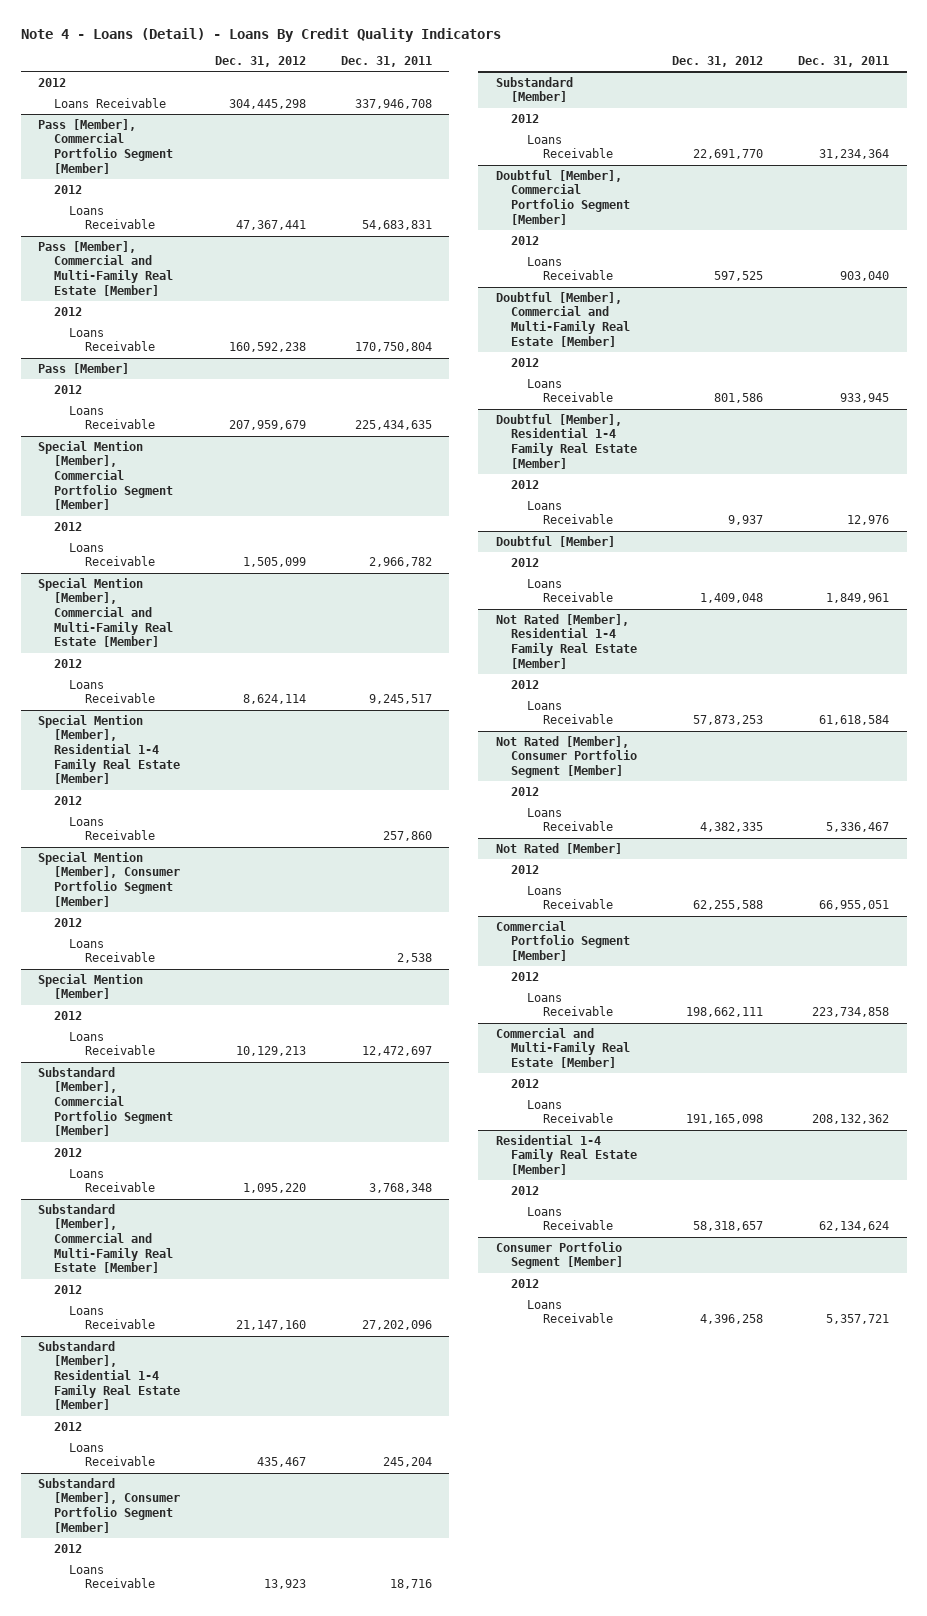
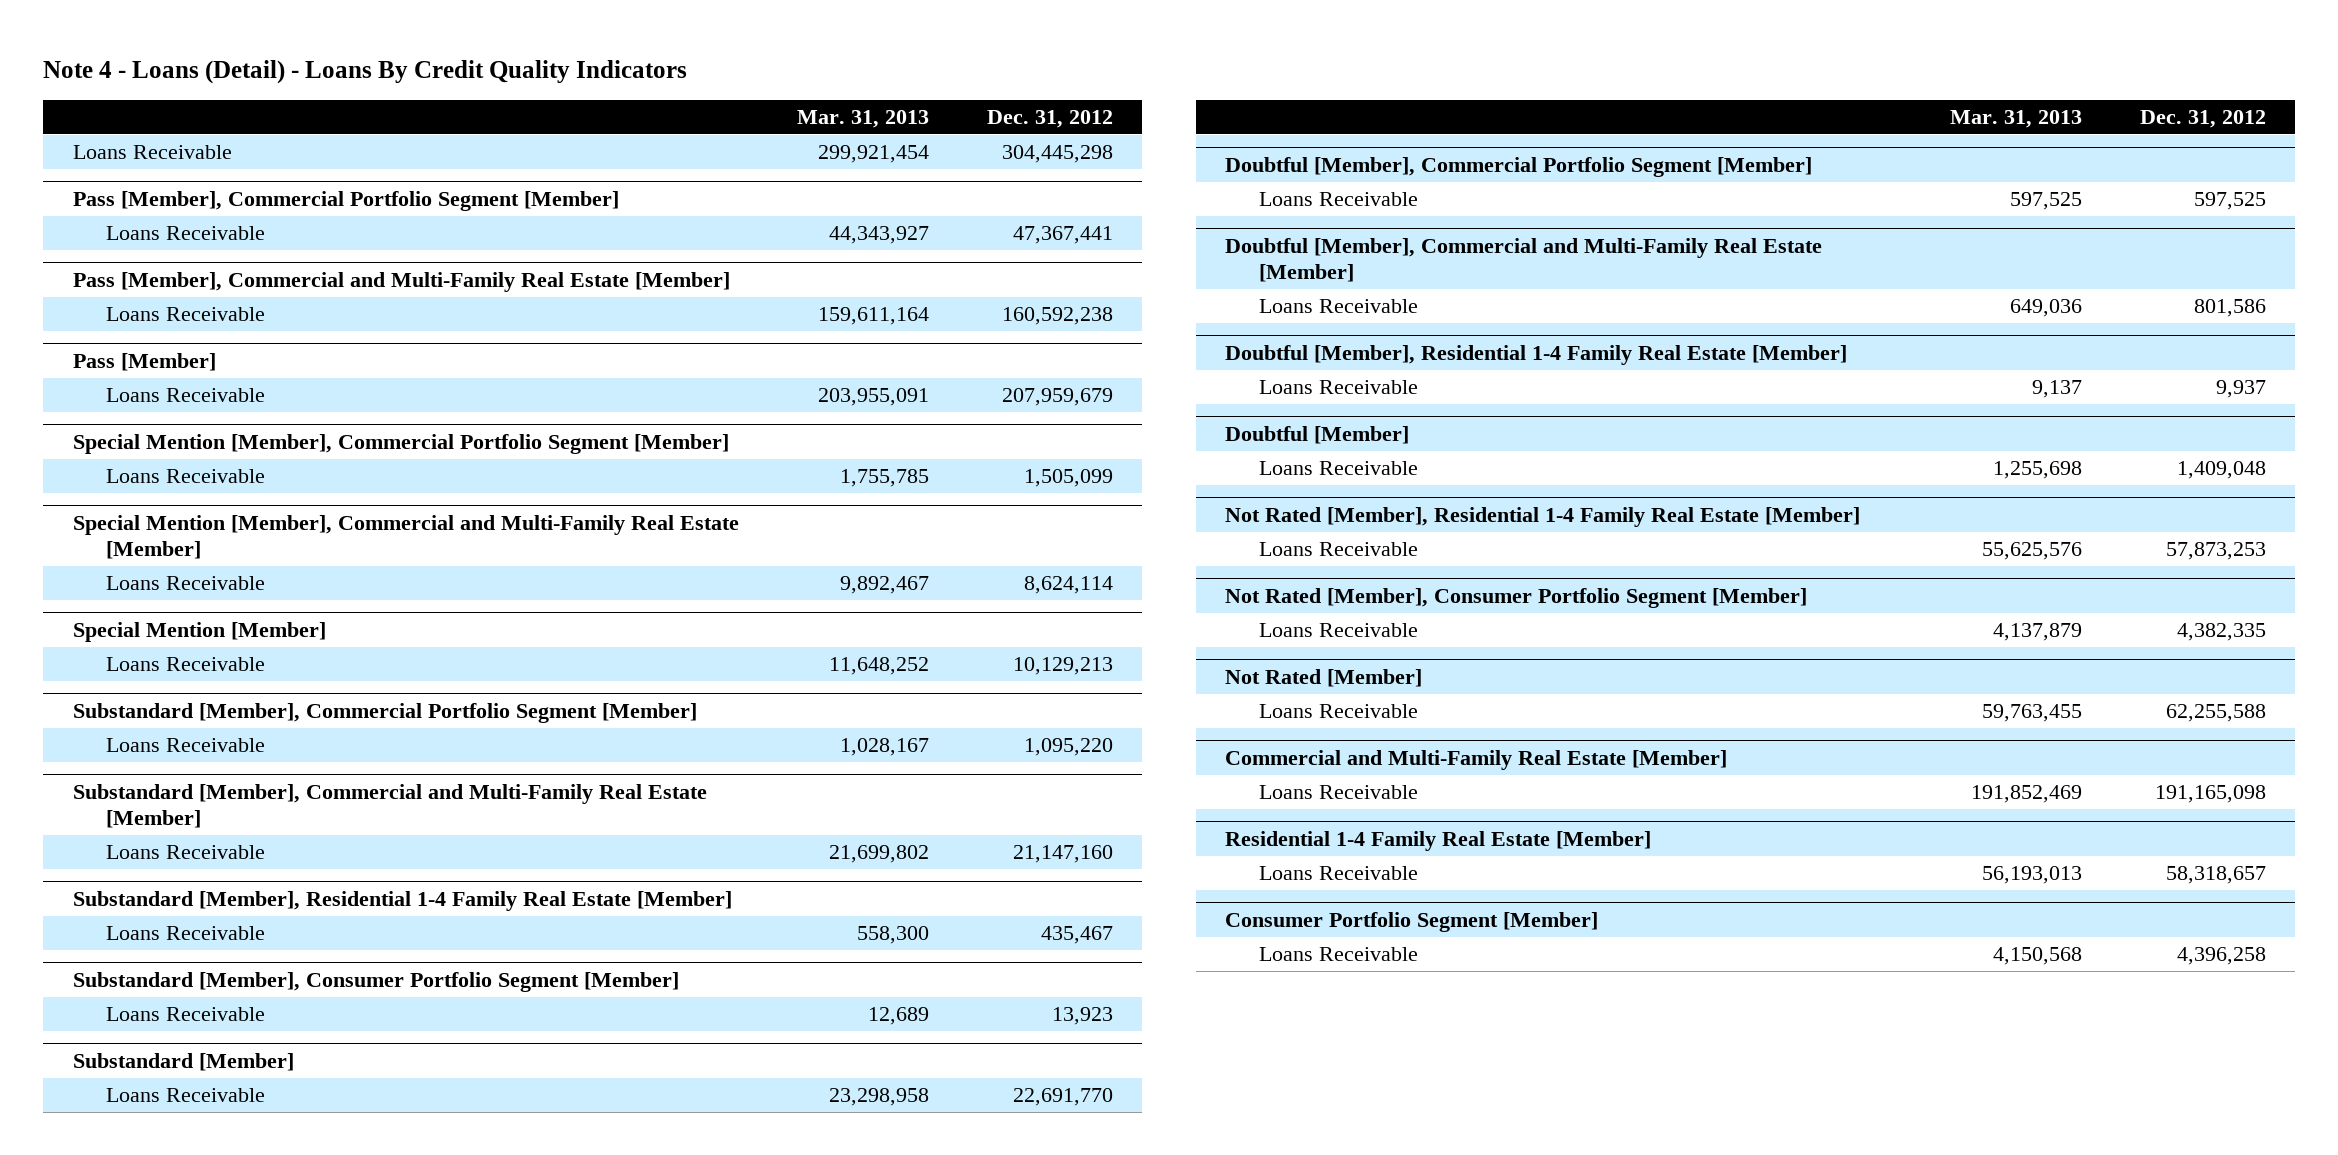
- | Dec. 31, 2012 | Dec. 31, 2011
+ | Mar. 31, 2013 | Dec. 31, 2012
- 2012
@ Pass [Member], Commercial Portfolio Segment [Member]
- 2012
@ Pass [Member], Commercial and Multi-Family Real Estate [Member]
- 2012
@ Pass [Member]
- 2012
@ Special Mention [Member], Commercial Portfolio Segment [Member]
- 2012
@ Special Mention [Member], Commercial and Multi-Family Real Estate [Member]
- 2012
- Special Mention [Member], Residential 1-4 Family Real Estate [Member]
- 2012
- Loans Receivable | | 257,860
- Special Mention [Member], Consumer Portfolio Segment [Member]
- 2012
- Loans Receivable | | 2,538
@ Special Mention [Member]
- 2012
@ Substandard [Member], Commercial Portfolio Segment [Member]
- 2012
@ Substandard [Member], Commercial and Multi-Family Real Estate [Member]
- 2012
@ Substandard [Member], Residential 1-4 Family Real Estate [Member]
- 2012
@ Substandard [Member], Consumer Portfolio Segment [Member]
- 2012
@ Substandard [Member]
- 2012
@ Doubtful [Member], Commercial Portfolio Segment [Member]
- 2012
@ Doubtful [Member], Commercial and Multi-Family Real Estate [Member]
- 2012
@ Doubtful [Member], Residential 1-4 Family Real Estate [Member]
- 2012
@ Doubtful [Member]
- 2012
@ Not Rated [Member], Residential 1-4 Family Real Estate [Member]
- 2012
@ Not Rated [Member], Consumer Portfolio Segment [Member]
- 2012
@ Not Rated [Member]
- 2012
- Commercial Portfolio Segment [Member]
- 2012
- Loans Receivable | 198,662,111 | 223,734,858
@ Commercial and Multi-Family Real Estate [Member]
- 2012
@ Residential 1-4 Family Real Estate [Member]
- 2012
@ Consumer Portfolio Segment [Member]
- 2012

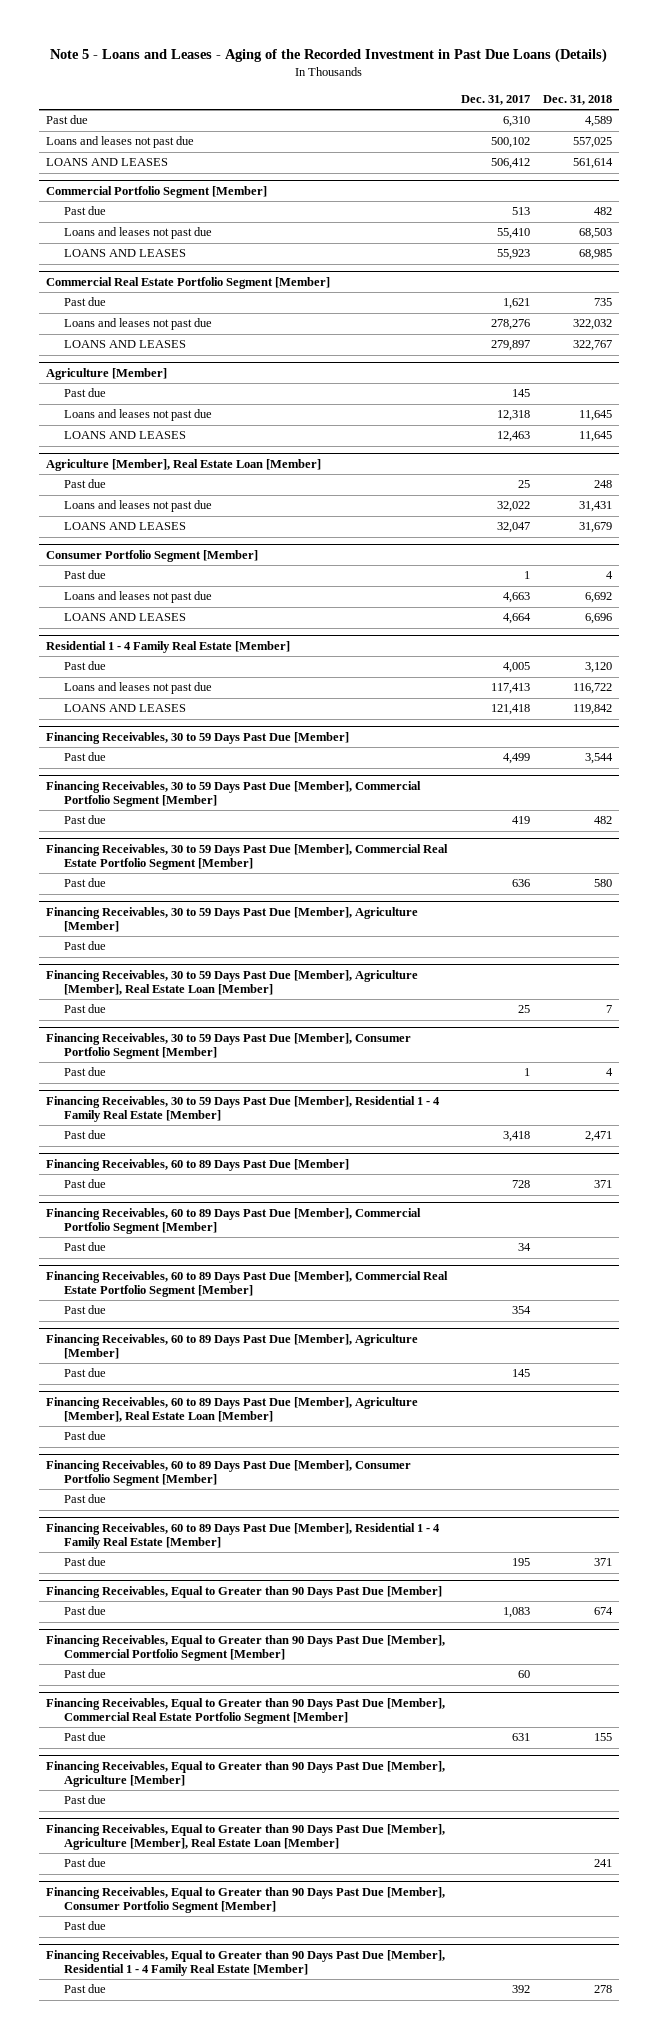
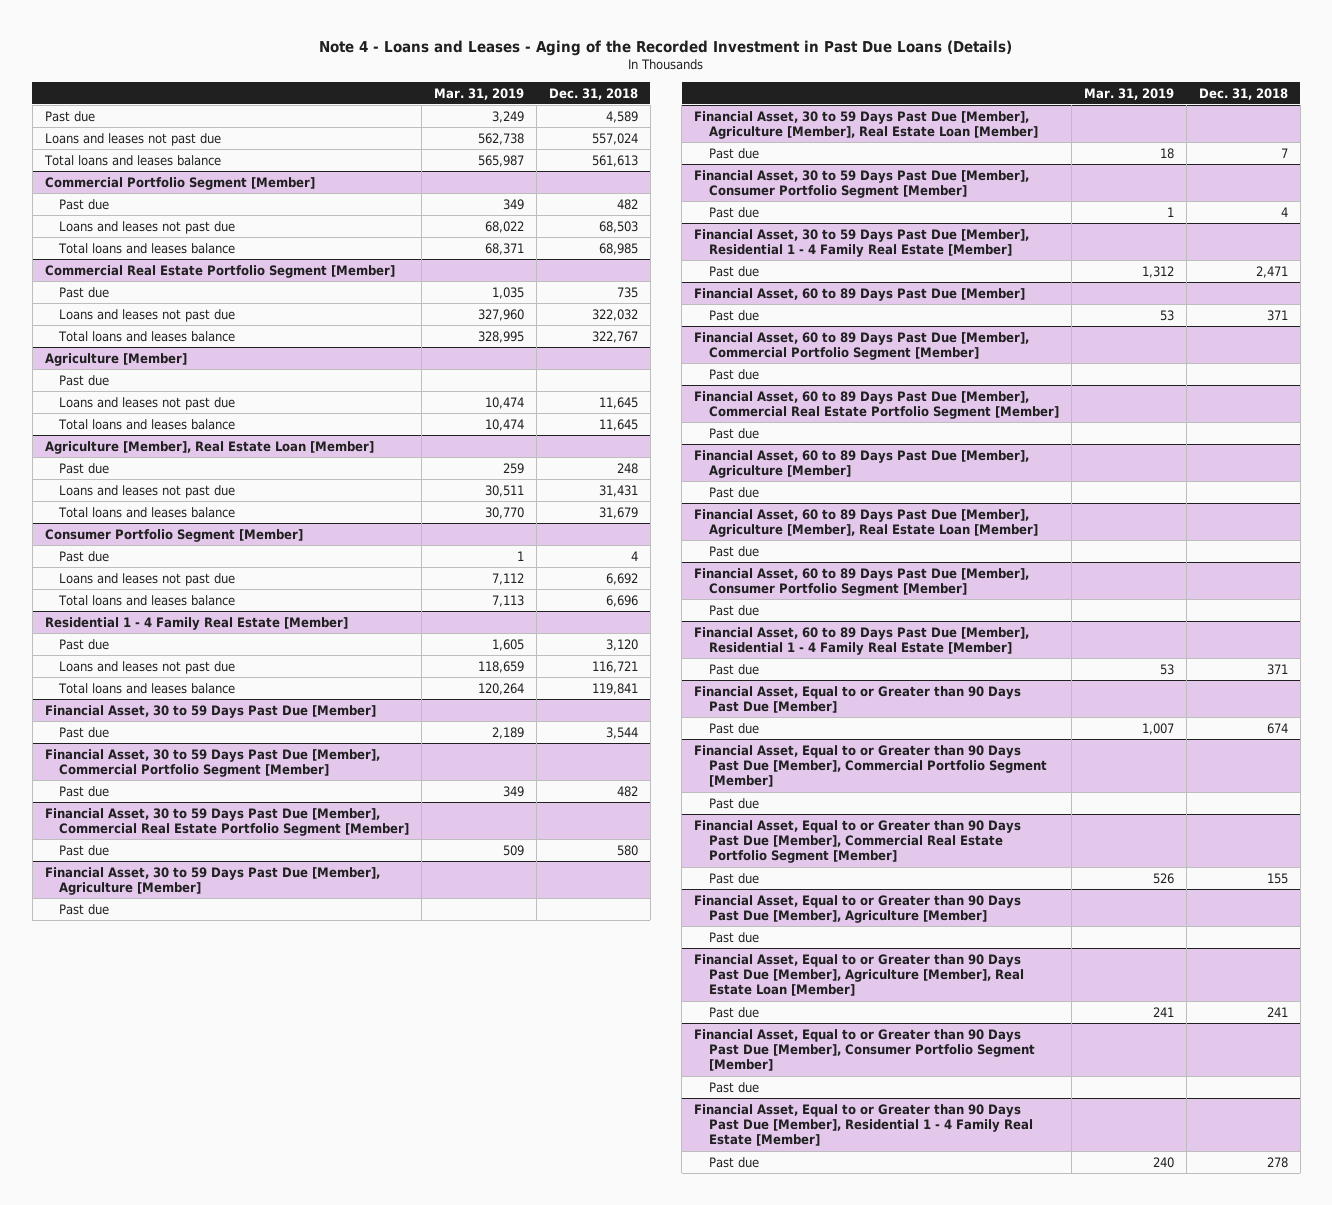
- Note 5 - Loans and Leases - Aging of the Recorded Investment in Past Due Loans (Details)
+ Note 4 - Loans and Leases - Aging of the Recorded Investment in Past Due Loans (Details)
- | Dec. 31, 2017 | Dec. 31, 2018
+ | Mar. 31, 2019 | Dec. 31, 2018
- Loans and leases not past due | 500,102 | 557,025
- LOANS AND LEASES | 506,412 | 561,614
+ Loans and leases not past due | 562,738 | 557,024
+ Total loans and leases balance | 565,987 | 561,613
@ Commercial Portfolio Segment [Member]
- LOANS AND LEASES | 55,923 | 68,985
+ Total loans and leases balance | 68,371 | 68,985
@ Commercial Real Estate Portfolio Segment [Member]
- LOANS AND LEASES | 279,897 | 322,767
+ Total loans and leases balance | 328,995 | 322,767
@ Agriculture [Member]
- LOANS AND LEASES | 12,463 | 11,645
+ Total loans and leases balance | 10,474 | 11,645
@ Agriculture [Member], Real Estate Loan [Member]
- LOANS AND LEASES | 32,047 | 31,679
+ Total loans and leases balance | 30,770 | 31,679
@ Consumer Portfolio Segment [Member]
- LOANS AND LEASES | 4,664 | 6,696
+ Total loans and leases balance | 7,113 | 6,696
@ Residential 1 - 4 Family Real Estate [Member]
- Loans and leases not past due | 117,413 | 116,722
- LOANS AND LEASES | 121,418 | 119,842
- Financing Receivables, 30 to 59 Days Past Due [Member]
@ Residential 1 - 4 Family Real Estate [Member]
+ Loans and leases not past due | 118,659 | 116,721
+ Total loans and leases balance | 120,264 | 119,841
+ Financial Asset, 30 to 59 Days Past Due [Member]
- Financing Receivables, 30 to 59 Days Past Due [Member], Commercial Portfolio Segment [Member]
+ Financial Asset, 30 to 59 Days Past Due [Member], Commercial Portfolio Segment [Member]
- Financing Receivables, 30 to 59 Days Past Due [Member], Commercial Real Estate Portfolio Segment [Member]
+ Financial Asset, 30 to 59 Days Past Due [Member], Commercial Real Estate Portfolio Segment [Member]
- Financing Receivables, 30 to 59 Days Past Due [Member], Agriculture [Member]
+ Financial Asset, 30 to 59 Days Past Due [Member], Agriculture [Member]
- Financing Receivables, 30 to 59 Days Past Due [Member], Agriculture [Member], Real Estate Loan [Member]
+ Financial Asset, 30 to 59 Days Past Due [Member], Agriculture [Member], Real Estate Loan [Member]
- Financing Receivables, 30 to 59 Days Past Due [Member], Consumer Portfolio Segment [Member]
+ Financial Asset, 30 to 59 Days Past Due [Member], Consumer Portfolio Segment [Member]
- Financing Receivables, 30 to 59 Days Past Due [Member], Residential 1 - 4 Family Real Estate [Member]
+ Financial Asset, 30 to 59 Days Past Due [Member], Residential 1 - 4 Family Real Estate [Member]
- Financing Receivables, 60 to 89 Days Past Due [Member]
+ Financial Asset, 60 to 89 Days Past Due [Member]
- Financing Receivables, 60 to 89 Days Past Due [Member], Commercial Portfolio Segment [Member]
+ Financial Asset, 60 to 89 Days Past Due [Member], Commercial Portfolio Segment [Member]
- Financing Receivables, 60 to 89 Days Past Due [Member], Commercial Real Estate Portfolio Segment [Member]
+ Financial Asset, 60 to 89 Days Past Due [Member], Commercial Real Estate Portfolio Segment [Member]
- Financing Receivables, 60 to 89 Days Past Due [Member], Agriculture [Member]
+ Financial Asset, 60 to 89 Days Past Due [Member], Agriculture [Member]
- Financing Receivables, 60 to 89 Days Past Due [Member], Agriculture [Member], Real Estate Loan [Member]
+ Financial Asset, 60 to 89 Days Past Due [Member], Agriculture [Member], Real Estate Loan [Member]
- Financing Receivables, 60 to 89 Days Past Due [Member], Consumer Portfolio Segment [Member]
+ Financial Asset, 60 to 89 Days Past Due [Member], Consumer Portfolio Segment [Member]
- Financing Receivables, 60 to 89 Days Past Due [Member], Residential 1 - 4 Family Real Estate [Member]
+ Financial Asset, 60 to 89 Days Past Due [Member], Residential 1 - 4 Family Real Estate [Member]
- Financing Receivables, Equal to Greater than 90 Days Past Due [Member]
+ Financial Asset, Equal to or Greater than 90 Days Past Due [Member]
- Financing Receivables, Equal to Greater than 90 Days Past Due [Member], Commercial Portfolio Segment [Member]
+ Financial Asset, Equal to or Greater than 90 Days Past Due [Member], Commercial Portfolio Segment [Member]
- Financing Receivables, Equal to Greater than 90 Days Past Due [Member], Commercial Real Estate Portfolio Segment [Member]
+ Financial Asset, Equal to or Greater than 90 Days Past Due [Member], Commercial Real Estate Portfolio Segment [Member]
- Financing Receivables, Equal to Greater than 90 Days Past Due [Member], Agriculture [Member]
+ Financial Asset, Equal to or Greater than 90 Days Past Due [Member], Agriculture [Member]
- Financing Receivables, Equal to Greater than 90 Days Past Due [Member], Agriculture [Member], Real Estate Loan [Member]
+ Financial Asset, Equal to or Greater than 90 Days Past Due [Member], Agriculture [Member], Real Estate Loan [Member]
- Financing Receivables, Equal to Greater than 90 Days Past Due [Member], Consumer Portfolio Segment [Member]
+ Financial Asset, Equal to or Greater than 90 Days Past Due [Member], Consumer Portfolio Segment [Member]
- Financing Receivables, Equal to Greater than 90 Days Past Due [Member], Residential 1 - 4 Family Real Estate [Member]
+ Financial Asset, Equal to or Greater than 90 Days Past Due [Member], Residential 1 - 4 Family Real Estate [Member]

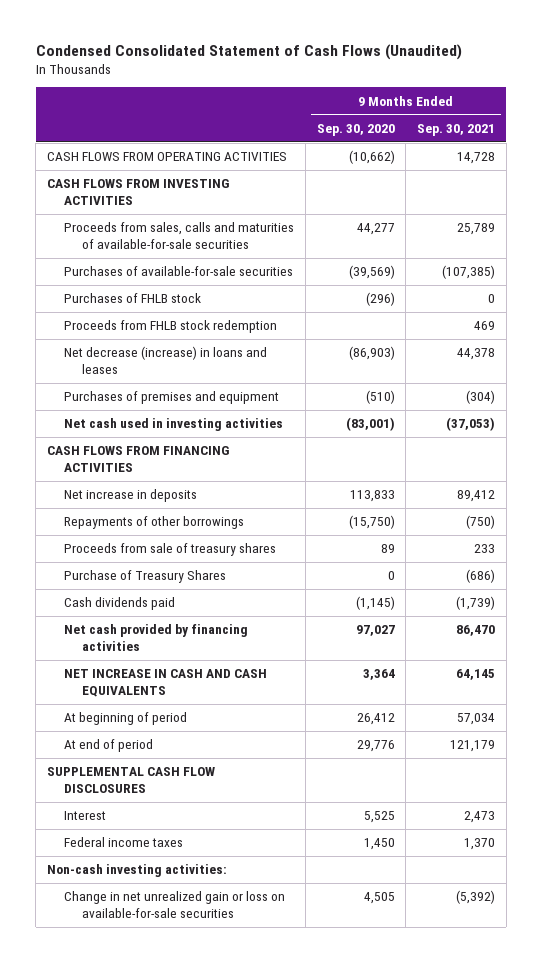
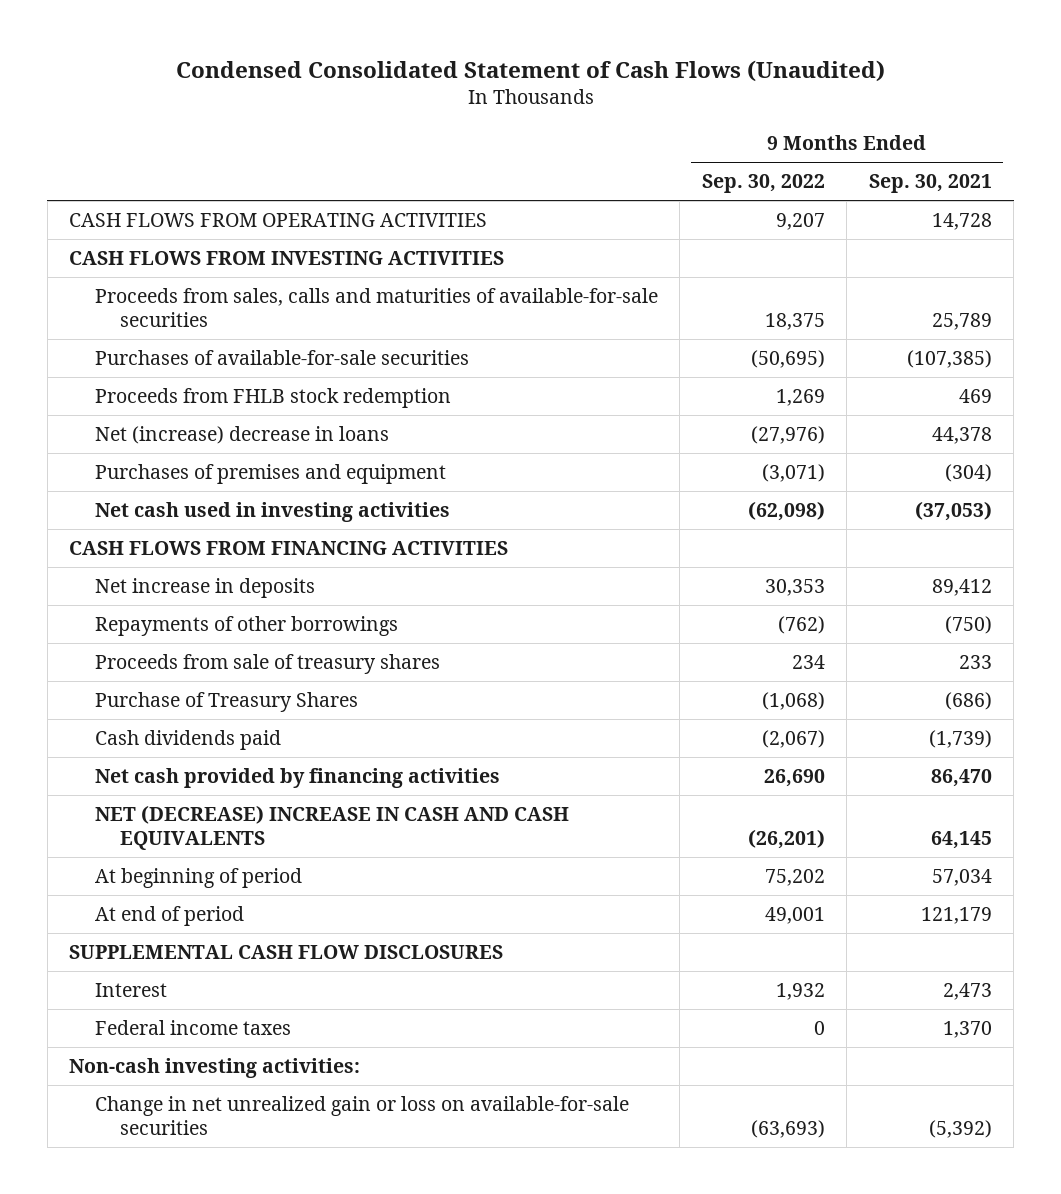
- | 9 Months Ended Sep. 30, 2020 | 9 Months Ended Sep. 30, 2021
+ | 9 Months Ended Sep. 30, 2022 | 9 Months Ended Sep. 30, 2021
- Purchases of FHLB stock | (296) | 0
- Net decrease (increase) in loans and leases | (86,903) | 44,378
+ Net (increase) decrease in loans | (27,976) | 44,378
- NET INCREASE IN CASH AND CASH EQUIVALENTS | 3,364 | 64,145
+ NET (DECREASE) INCREASE IN CASH AND CASH EQUIVALENTS | (26,201) | 64,145

